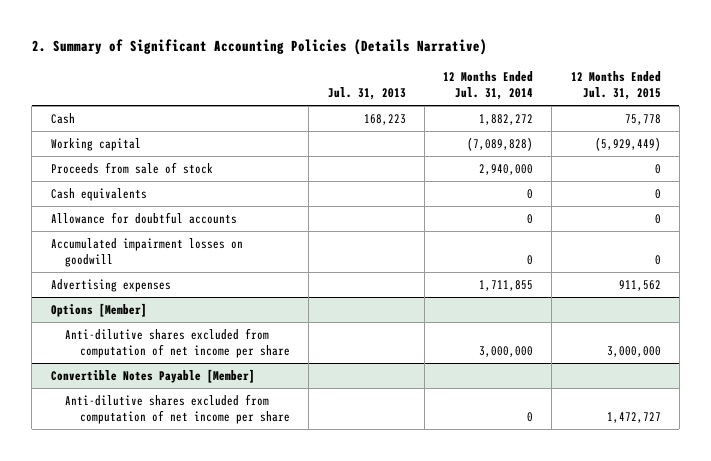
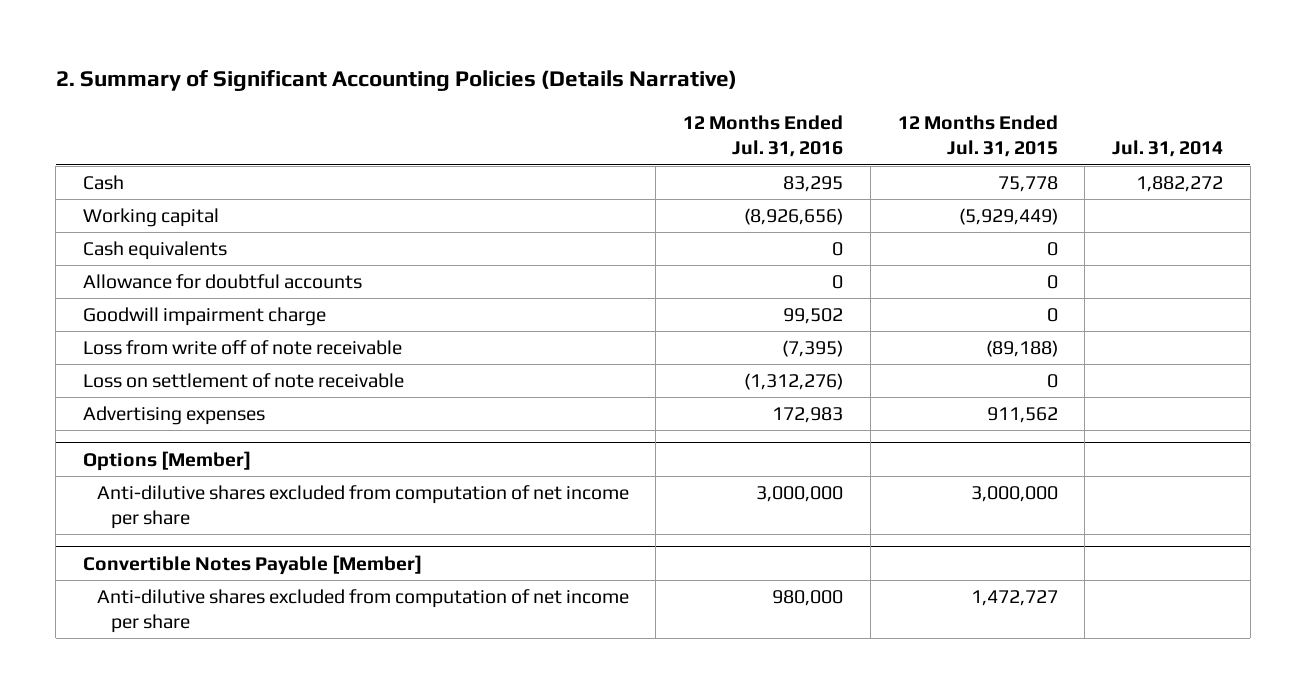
- | Jul. 31, 2013 | 12 Months Ended Jul. 31, 2014 | 12 Months Ended Jul. 31, 2015
+ | 12 Months Ended Jul. 31, 2016 | 12 Months Ended Jul. 31, 2015 | Jul. 31, 2014
- Proceeds from sale of stock | | 2,940,000 | 0
- Accumulated impairment losses on goodwill | | 0 | 0
+ Goodwill impairment charge | 99,502 | 0 |
+ Loss from write off of note receivable | (7,395) | (89,188) |
+ Loss on settlement of note receivable | (1,312,276) | 0 |

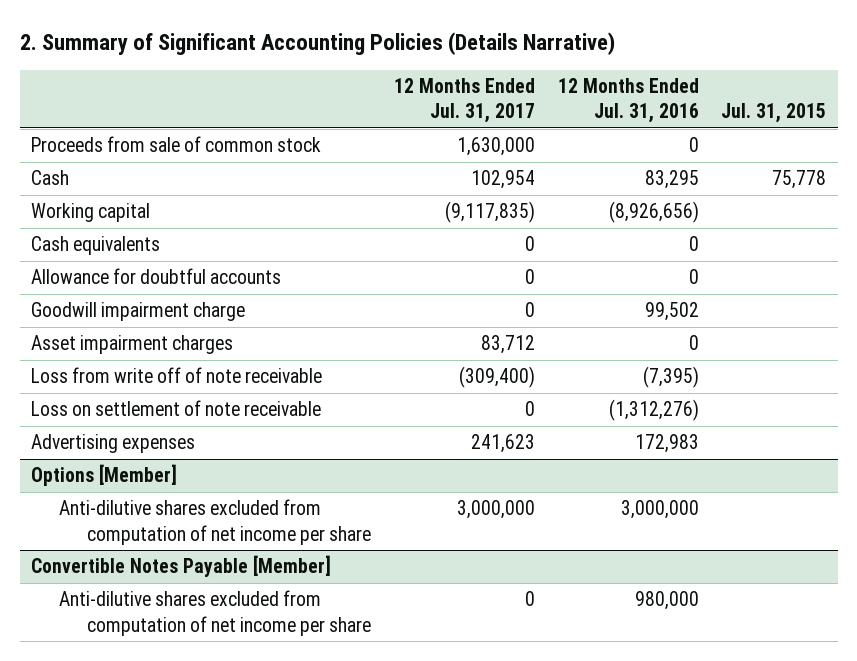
- | 12 Months Ended Jul. 31, 2016 | 12 Months Ended Jul. 31, 2015 | Jul. 31, 2014
+ | 12 Months Ended Jul. 31, 2017 | 12 Months Ended Jul. 31, 2016 | Jul. 31, 2015
+ Proceeds from sale of common stock | 1,630,000 | 0 |
+ Asset impairment charges | 83,712 | 0 |

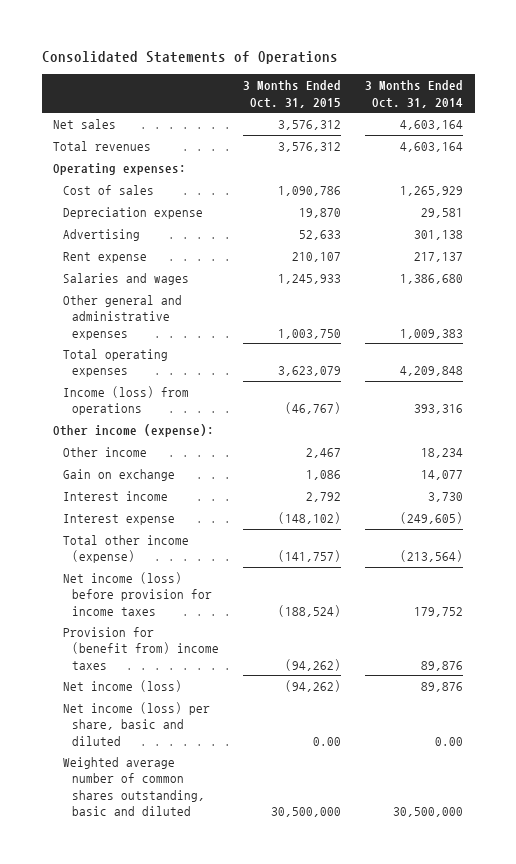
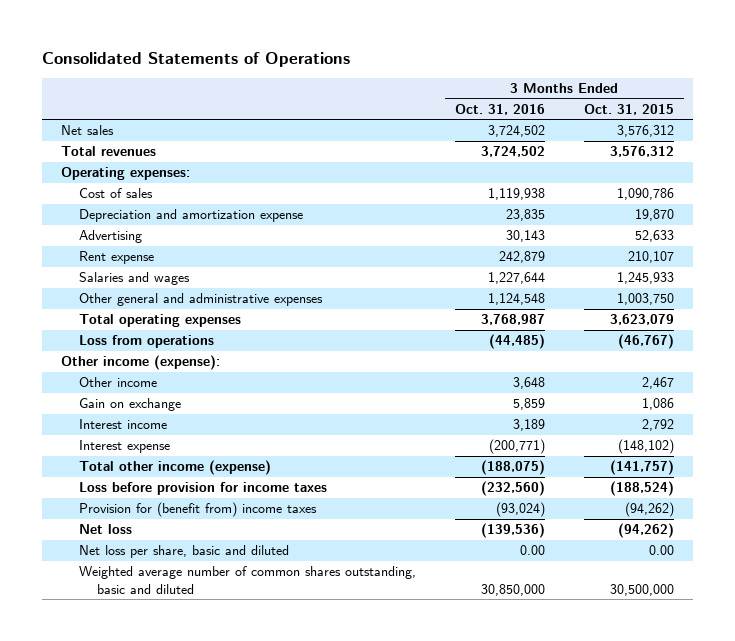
- | 3 Months Ended Oct. 31, 2015 | 3 Months Ended Oct. 31, 2014
+ | 3 Months Ended Oct. 31, 2016 | 3 Months Ended Oct. 31, 2015
- Depreciation expense | 19,870 | 29,581
+ Depreciation and amortization expense | 23,835 | 19,870
- Income (loss) from operations | (46,767) | 393,316
+ Loss from operations | (44,485) | (46,767)
- Net income (loss) before provision for income taxes | (188,524) | 179,752
+ Loss before provision for income taxes | (232,560) | (188,524)
- Net income (loss) | (94,262) | 89,876
- Net income (loss) per share, basic and diluted | 0.00 | 0.00
+ Net loss | (139,536) | (94,262)
+ Net loss per share, basic and diluted | 0.00 | 0.00

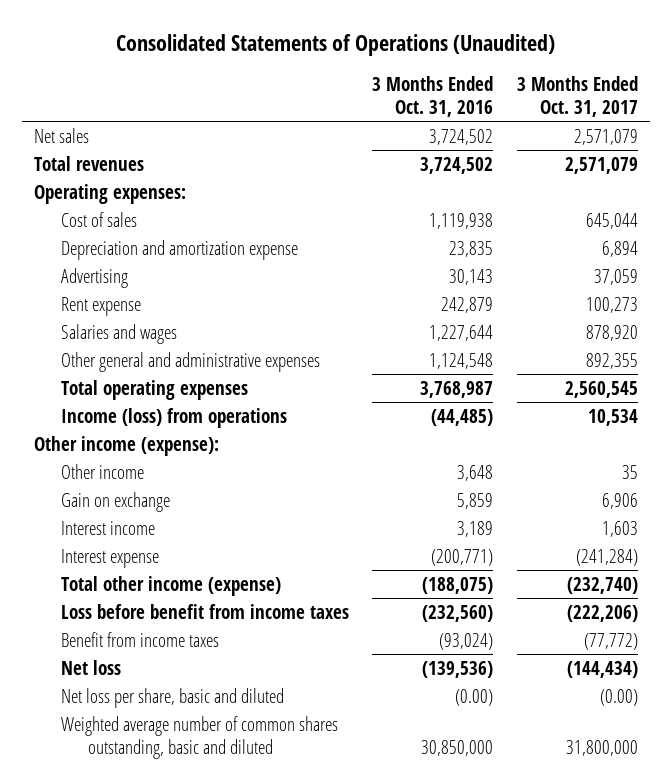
- Consolidated Statements of Operations
+ Consolidated Statements of Operations (Unaudited)
- | 3 Months Ended Oct. 31, 2016 | 3 Months Ended Oct. 31, 2015
+ | 3 Months Ended Oct. 31, 2016 | 3 Months Ended Oct. 31, 2017
- Loss from operations | (44,485) | (46,767)
+ Income (loss) from operations | (44,485) | 10,534
- Loss before provision for income taxes | (232,560) | (188,524)
- Provision for (benefit from) income taxes | (93,024) | (94,262)
+ Loss before benefit from income taxes | (232,560) | (222,206)
+ Benefit from income taxes | (93,024) | (77,772)
- Net loss per share, basic and diluted | 0.00 | 0.00
+ Net loss per share, basic and diluted | (0.00) | (0.00)

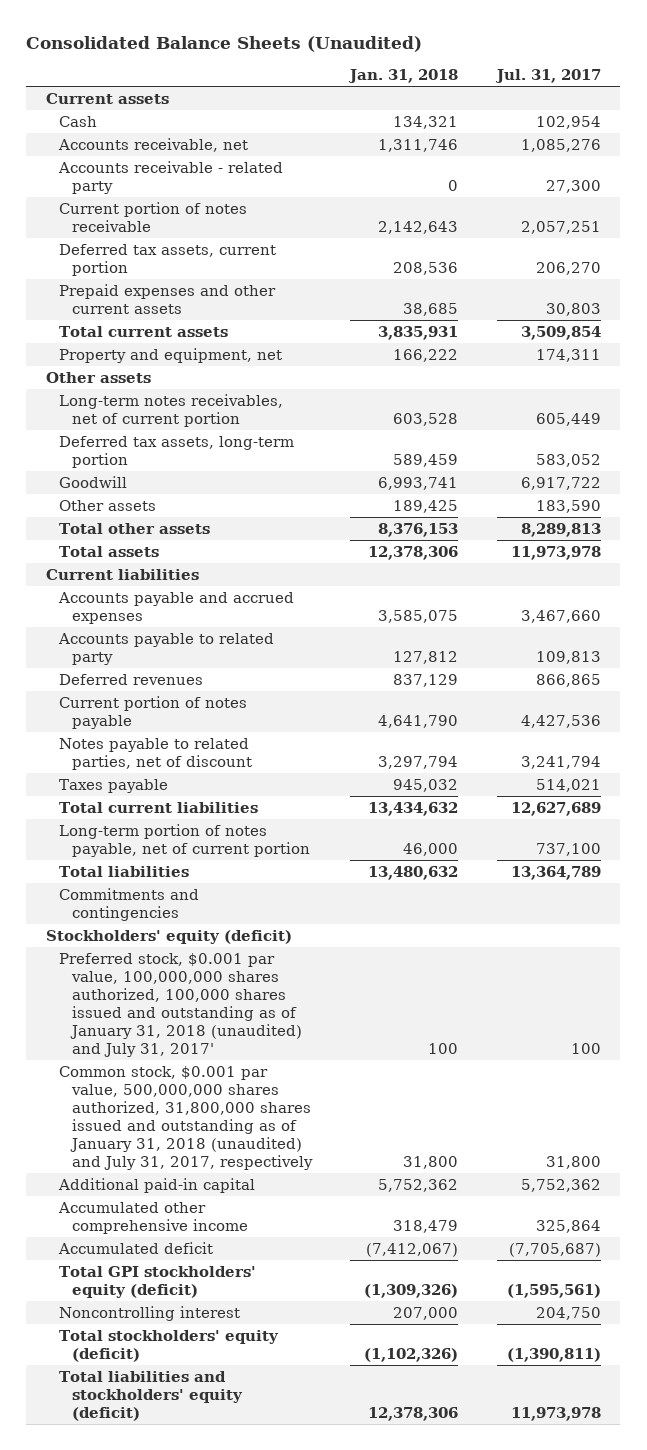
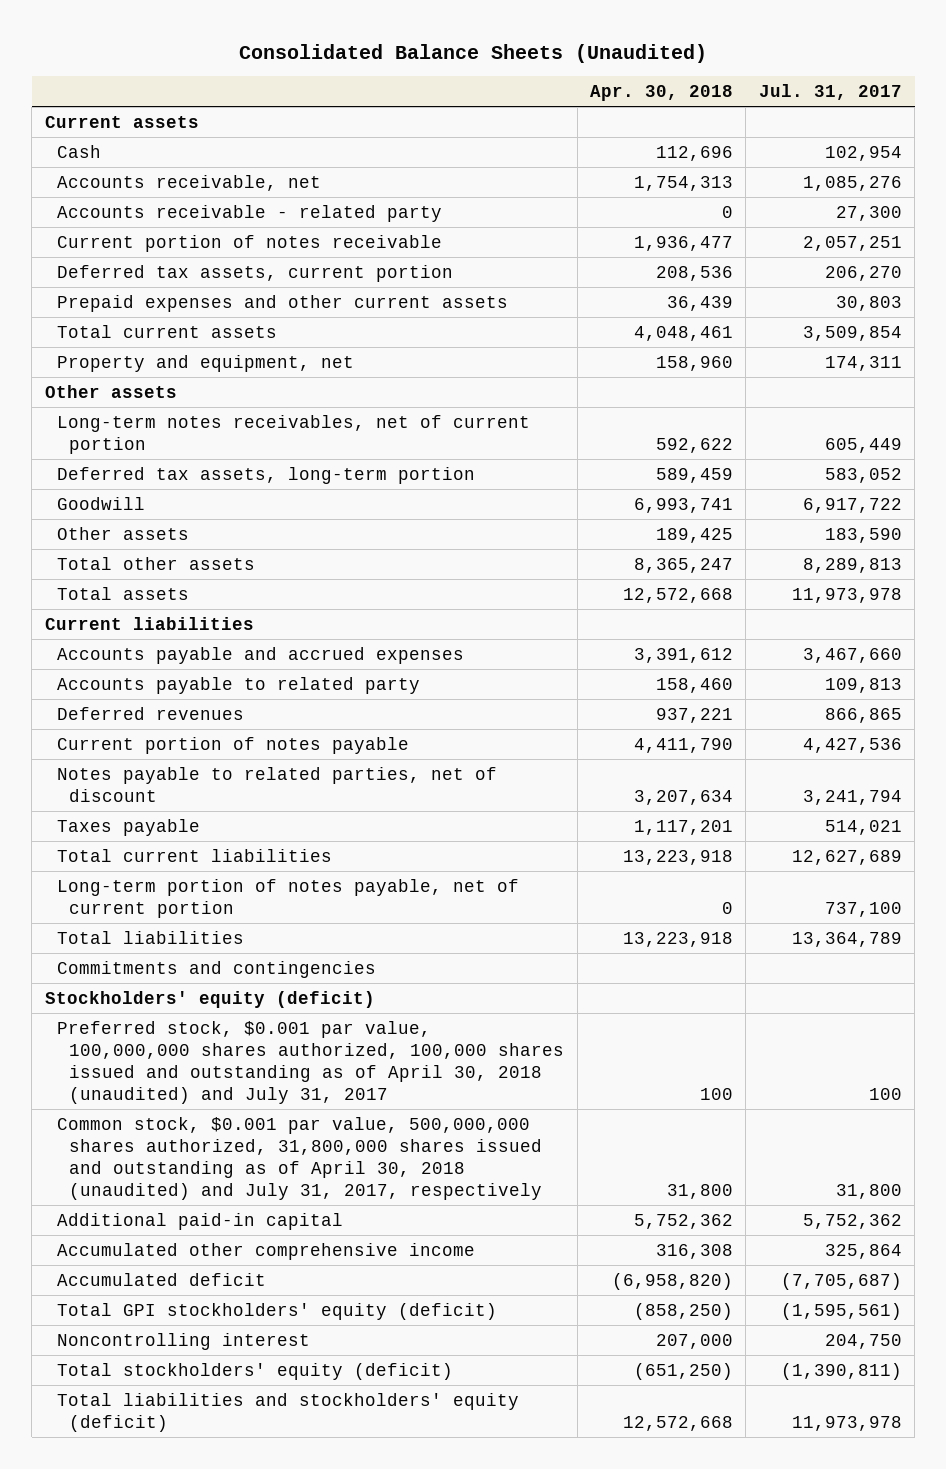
- | Jan. 31, 2018 | Jul. 31, 2017
+ | Apr. 30, 2018 | Jul. 31, 2017
- Preferred stock, $0.001 par value, 100,000,000 shares authorized, 100,000 shares issued and outstanding as of January 31, 2018 (unaudited) and July 31, 2017' | 100 | 100
- Common stock, $0.001 par value, 500,000,000 shares authorized, 31,800,000 shares issued and outstanding as of January 31, 2018 (unaudited) and July 31, 2017, respectively | 31,800 | 31,800
+ Preferred stock, $0.001 par value, 100,000,000 shares authorized, 100,000 shares issued and outstanding as of April 30, 2018 (unaudited) and July 31, 2017 | 100 | 100
+ Common stock, $0.001 par value, 500,000,000 shares authorized, 31,800,000 shares issued and outstanding as of April 30, 2018 (unaudited) and July 31, 2017, respectively | 31,800 | 31,800

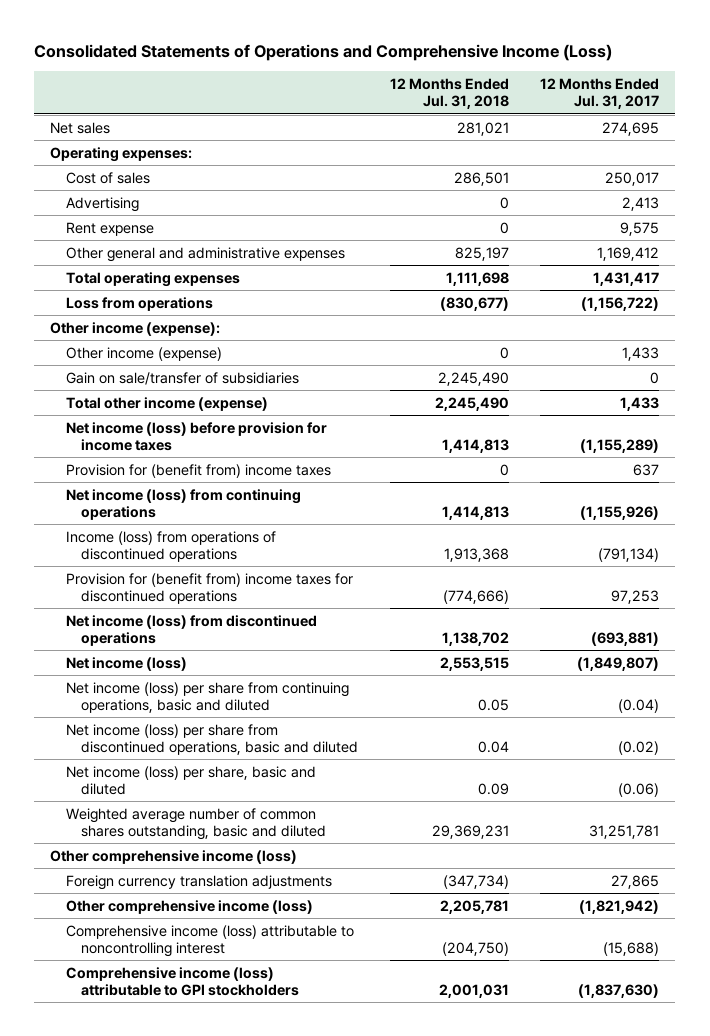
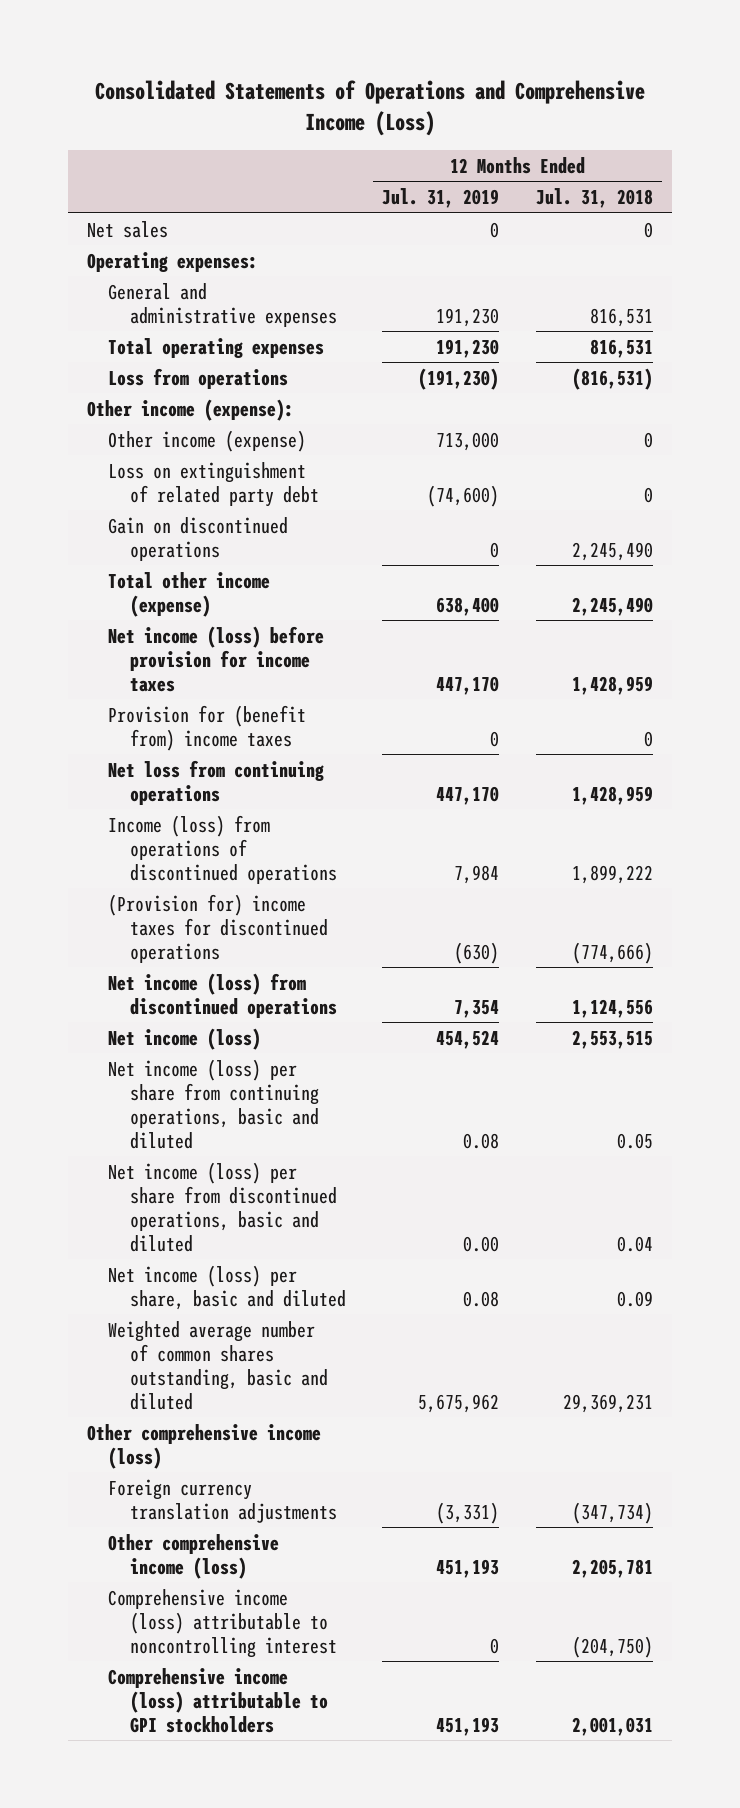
- | 12 Months Ended Jul. 31, 2018 | 12 Months Ended Jul. 31, 2017
+ | 12 Months Ended Jul. 31, 2019 | 12 Months Ended Jul. 31, 2018
- Net sales | 281,021 | 274,695
+ Net sales | 0 | 0
- Cost of sales | 286,501 | 250,017
- Advertising | 0 | 2,413
- Rent expense | 0 | 9,575
- Other general and administrative expenses | 825,197 | 1,169,412
- Total operating expenses | 1,111,698 | 1,431,417
- Loss from operations | (830,677) | (1,156,722)
+ General and administrative expenses | 191,230 | 816,531
+ Total operating expenses | 191,230 | 816,531
+ Loss from operations | (191,230) | (816,531)
- Gain on sale/transfer of subsidiaries | 2,245,490 | 0
+ Loss on extinguishment of related party debt | (74,600) | 0
+ Gain on discontinued operations | 0 | 2,245,490
- Net income (loss) before provision for income taxes | 1,414,813 | (1,155,289)
+ Net income (loss) before provision for income taxes | 447,170 | 1,428,959
- Net income (loss) from continuing operations | 1,414,813 | (1,155,926)
- Income (loss) from operations of discontinued operations | 1,913,368 | (791,134)
- Provision for (benefit from) income taxes for discontinued operations | (774,666) | 97,253
- Net income (loss) from discontinued operations | 1,138,702 | (693,881)
+ Net loss from continuing operations | 447,170 | 1,428,959
+ Income (loss) from operations of discontinued operations | 7,984 | 1,899,222
+ (Provision for) income taxes for discontinued operations | (630) | (774,666)
+ Net income (loss) from discontinued operations | 7,354 | 1,124,556

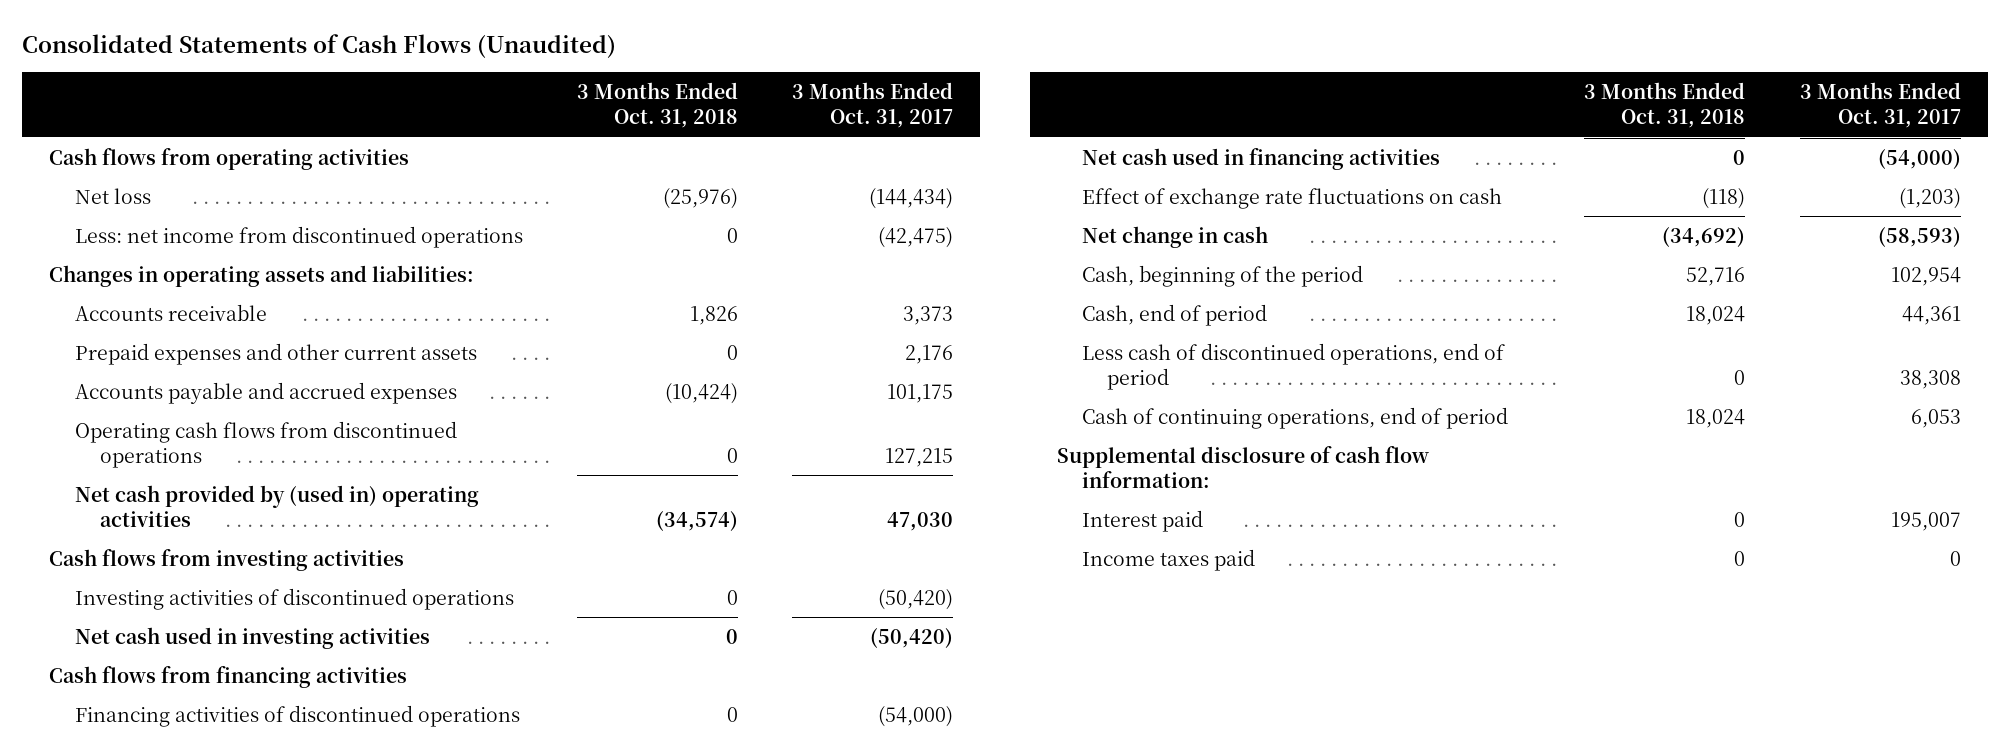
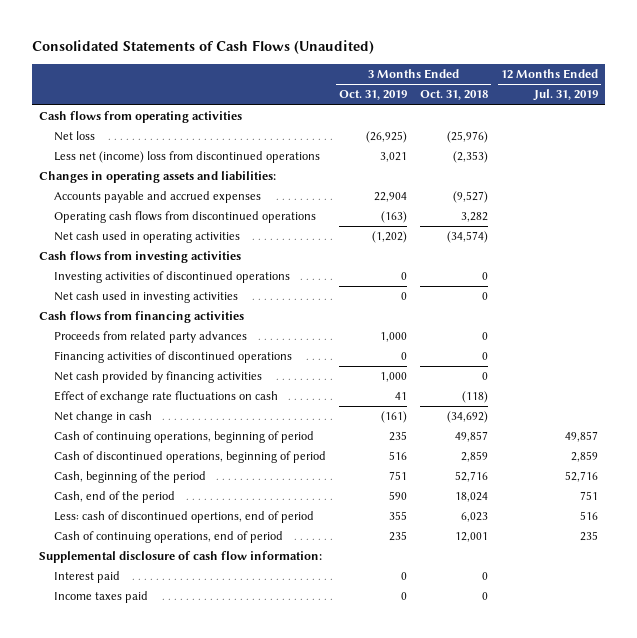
- | 3 Months Ended Oct. 31, 2018 | 3 Months Ended Oct. 31, 2017
+ | 3 Months Ended Oct. 31, 2019 | 3 Months Ended Oct. 31, 2018 | 12 Months Ended Jul. 31, 2019
- Less: net income from discontinued operations | 0 | (42,475)
+ Less net (income) loss from discontinued operations | 3,021 | (2,353) |
- Accounts receivable | 1,826 | 3,373
- Prepaid expenses and other current assets | 0 | 2,176
- Accounts payable and accrued expenses | (10,424) | 101,175
- Operating cash flows from discontinued operations | 0 | 127,215
- Net cash provided by (used in) operating activities | (34,574) | 47,030
+ Accounts payable and accrued expenses | 22,904 | (9,527) |
+ Operating cash flows from discontinued operations | (163) | 3,282 |
+ Net cash used in operating activities | (1,202) | (34,574) |
+ Proceeds from related party advances | 1,000 | 0 |
- Net cash used in financing activities | 0 | (54,000)
+ Net cash provided by financing activities | 1,000 | 0 |
+ Cash of continuing operations, beginning of period | 235 | 49,857 | 49,857
+ Cash of discontinued operations, beginning of period | 516 | 2,859 | 2,859
- Cash, end of period | 18,024 | 44,361
- Less cash of discontinued operations, end of period | 0 | 38,308
- Cash of continuing operations, end of period | 18,024 | 6,053
+ Cash, end of the period | 590 | 18,024 | 751
+ Less: cash of discontinued opertions, end of period | 355 | 6,023 | 516
+ Cash of continuing operations, end of period | 235 | 12,001 | 235

